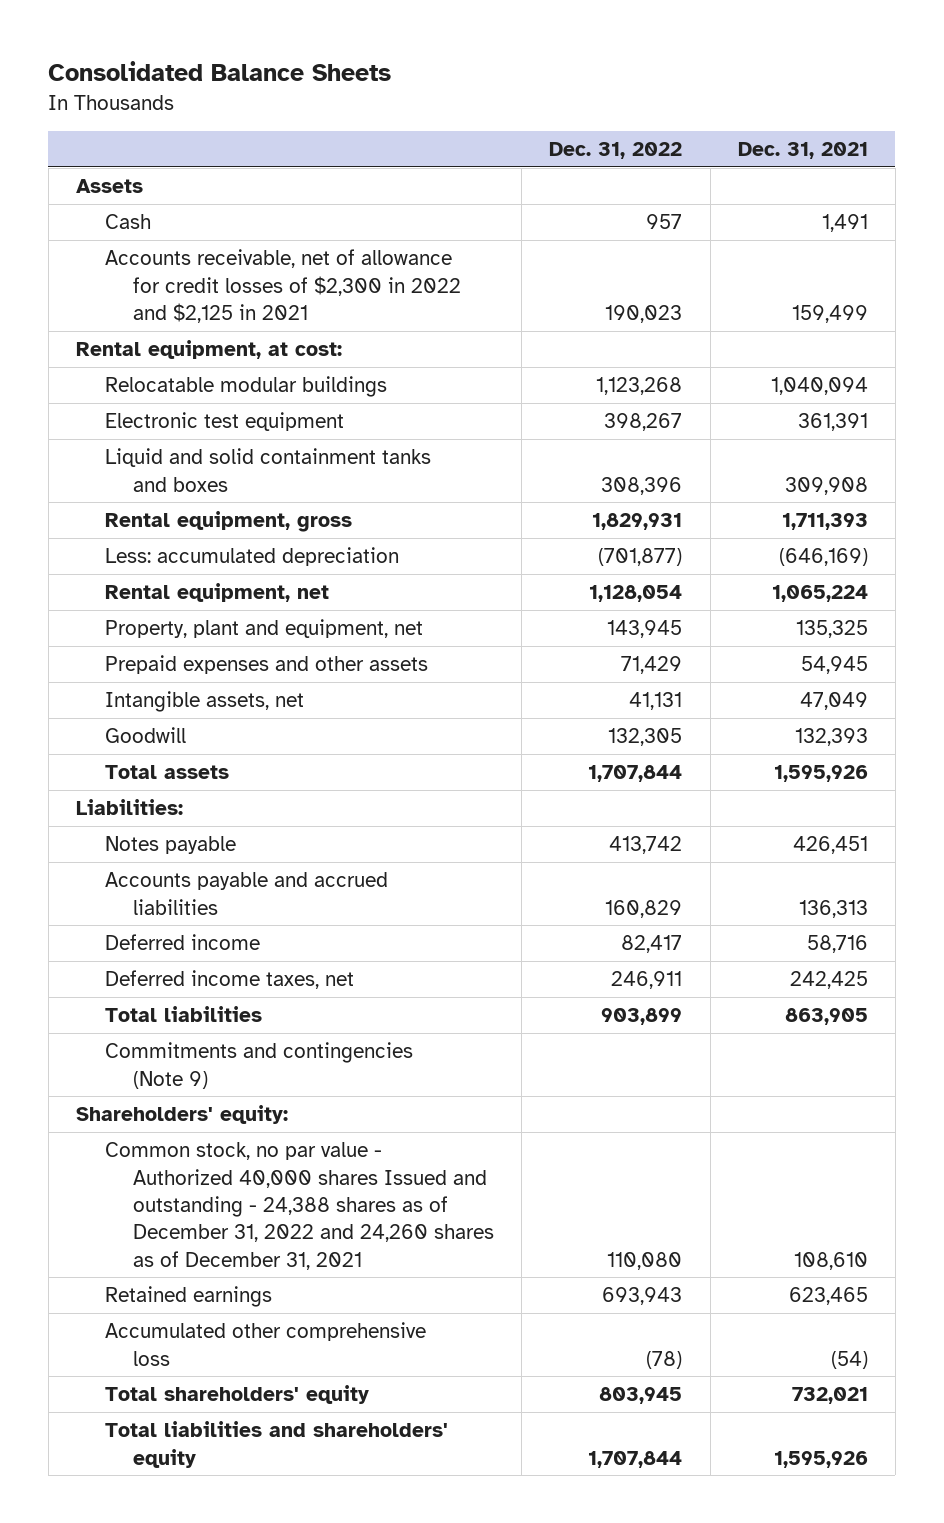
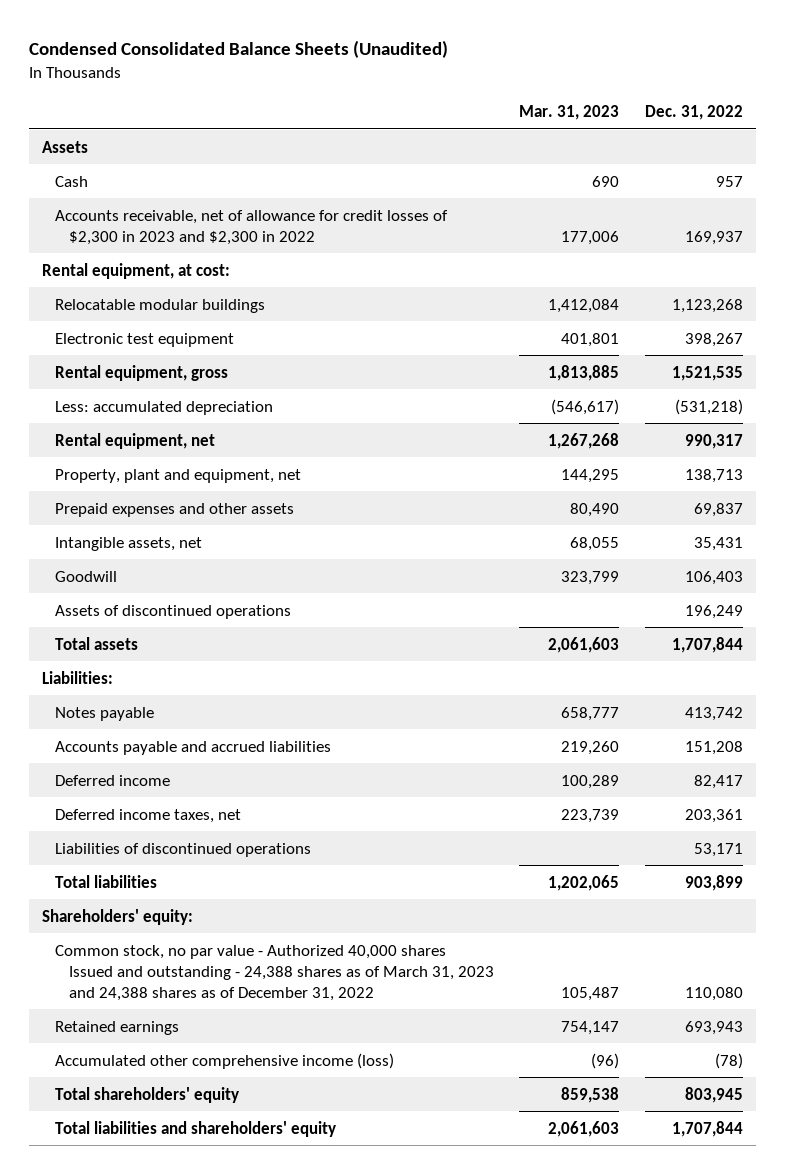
- Consolidated Balance Sheets
+ Condensed Consolidated Balance Sheets (Unaudited)
- | Dec. 31, 2022 | Dec. 31, 2021
+ | Mar. 31, 2023 | Dec. 31, 2022
- Accounts receivable, net of allowance for credit losses of $2,300 in 2022 and $2,125 in 2021 | 190,023 | 159,499
+ Accounts receivable, net of allowance for credit losses of $2,300 in 2023 and $2,300 in 2022 | 177,006 | 169,937
- Liquid and solid containment tanks and boxes | 308,396 | 309,908
- Rental equipment, gross | 1,829,931 | 1,711,393
- Less: accumulated depreciation | (701,877) | (646,169)
- Rental equipment, net | 1,128,054 | 1,065,224
- Property, plant and equipment, net | 143,945 | 135,325
- Prepaid expenses and other assets | 71,429 | 54,945
- Intangible assets, net | 41,131 | 47,049
- Goodwill | 132,305 | 132,393
+ Rental equipment, gross | 1,813,885 | 1,521,535
+ Less: accumulated depreciation | (546,617) | (531,218)
+ Rental equipment, net | 1,267,268 | 990,317
+ Property, plant and equipment, net | 144,295 | 138,713
+ Prepaid expenses and other assets | 80,490 | 69,837
+ Intangible assets, net | 68,055 | 35,431
+ Goodwill | 323,799 | 106,403
+ Assets of discontinued operations | | 196,249
- Accounts payable and accrued liabilities | 160,829 | 136,313
+ Accounts payable and accrued liabilities | 219,260 | 151,208
- Deferred income taxes, net | 246,911 | 242,425
+ Deferred income taxes, net | 223,739 | 203,361
+ Liabilities of discontinued operations | | 53,171
- Commitments and contingencies (Note 9)
- Common stock, no par value - Authorized 40,000 shares Issued and outstanding - 24,388 shares as of December 31, 2022 and 24,260 shares as of December 31, 2021 | 110,080 | 108,610
+ Common stock, no par value - Authorized 40,000 shares Issued and outstanding - 24,388 shares as of March 31, 2023 and 24,388 shares as of December 31, 2022 | 105,487 | 110,080
- Accumulated other comprehensive loss | (78) | (54)
+ Accumulated other comprehensive income (loss) | (96) | (78)

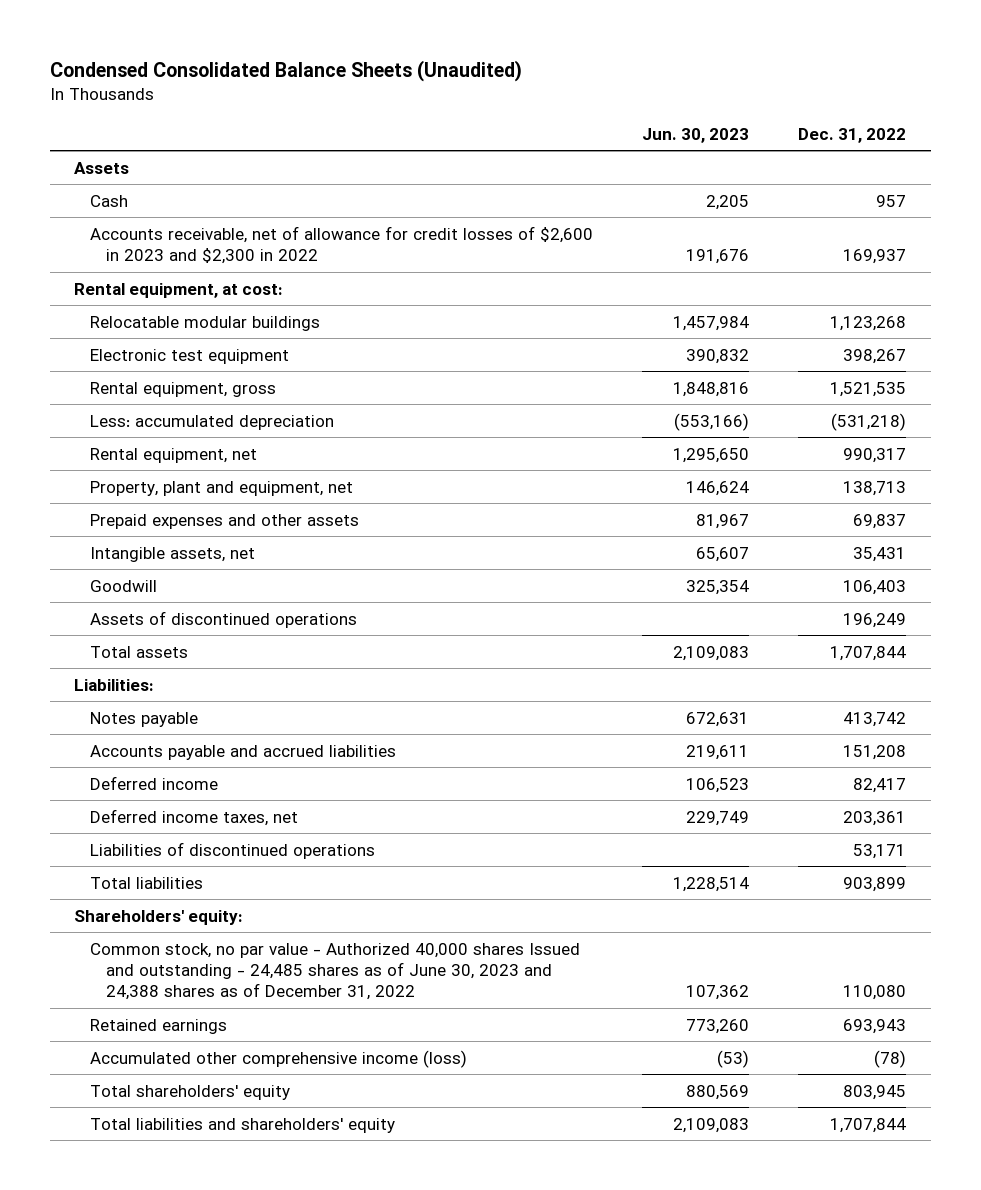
- | Mar. 31, 2023 | Dec. 31, 2022
+ | Jun. 30, 2023 | Dec. 31, 2022
- Accounts receivable, net of allowance for credit losses of $2,300 in 2023 and $2,300 in 2022 | 177,006 | 169,937
+ Accounts receivable, net of allowance for credit losses of $2,600 in 2023 and $2,300 in 2022 | 191,676 | 169,937
- Common stock, no par value - Authorized 40,000 shares Issued and outstanding - 24,388 shares as of March 31, 2023 and 24,388 shares as of December 31, 2022 | 105,487 | 110,080
+ Common stock, no par value - Authorized 40,000 shares Issued and outstanding - 24,485 shares as of June 30, 2023 and 24,388 shares as of December 31, 2022 | 107,362 | 110,080

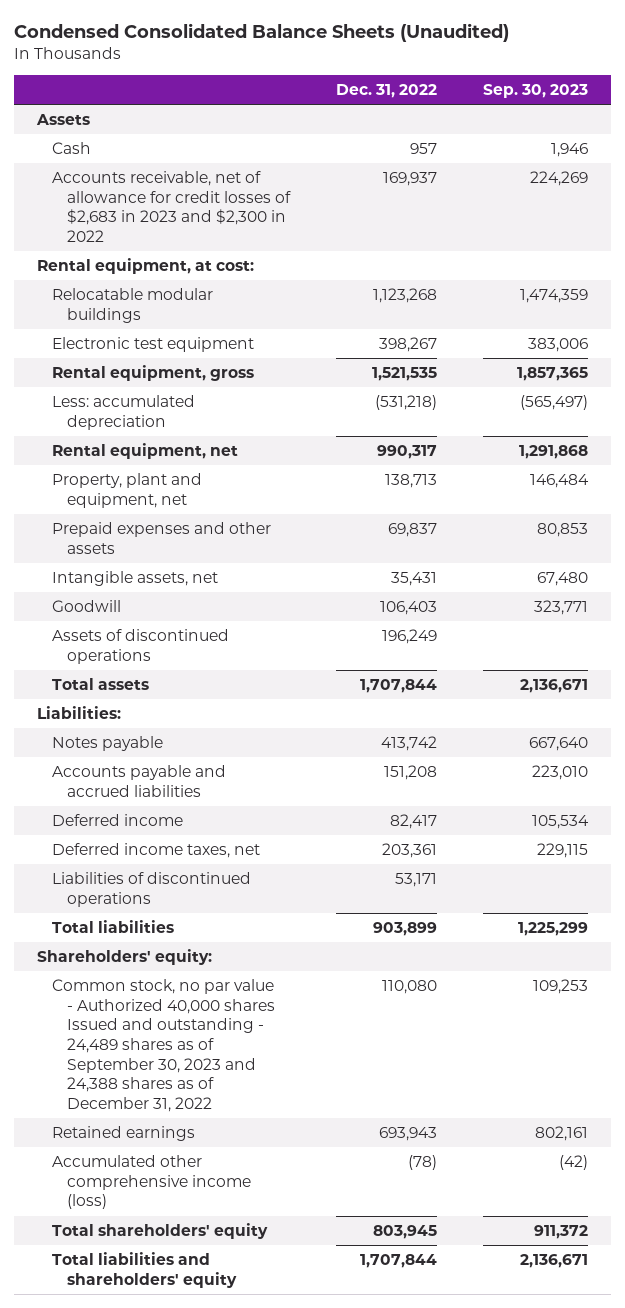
- | Jun. 30, 2023 | Dec. 31, 2022
+ | Dec. 31, 2022 | Sep. 30, 2023
- Accounts receivable, net of allowance for credit losses of $2,600 in 2023 and $2,300 in 2022 | 191,676 | 169,937
+ Accounts receivable, net of allowance for credit losses of $2,683 in 2023 and $2,300 in 2022 | 169,937 | 224,269
- Common stock, no par value - Authorized 40,000 shares Issued and outstanding - 24,485 shares as of June 30, 2023 and 24,388 shares as of December 31, 2022 | 107,362 | 110,080
+ Common stock, no par value - Authorized 40,000 shares Issued and outstanding - 24,489 shares as of September 30, 2023 and 24,388 shares as of December 31, 2022 | 110,080 | 109,253

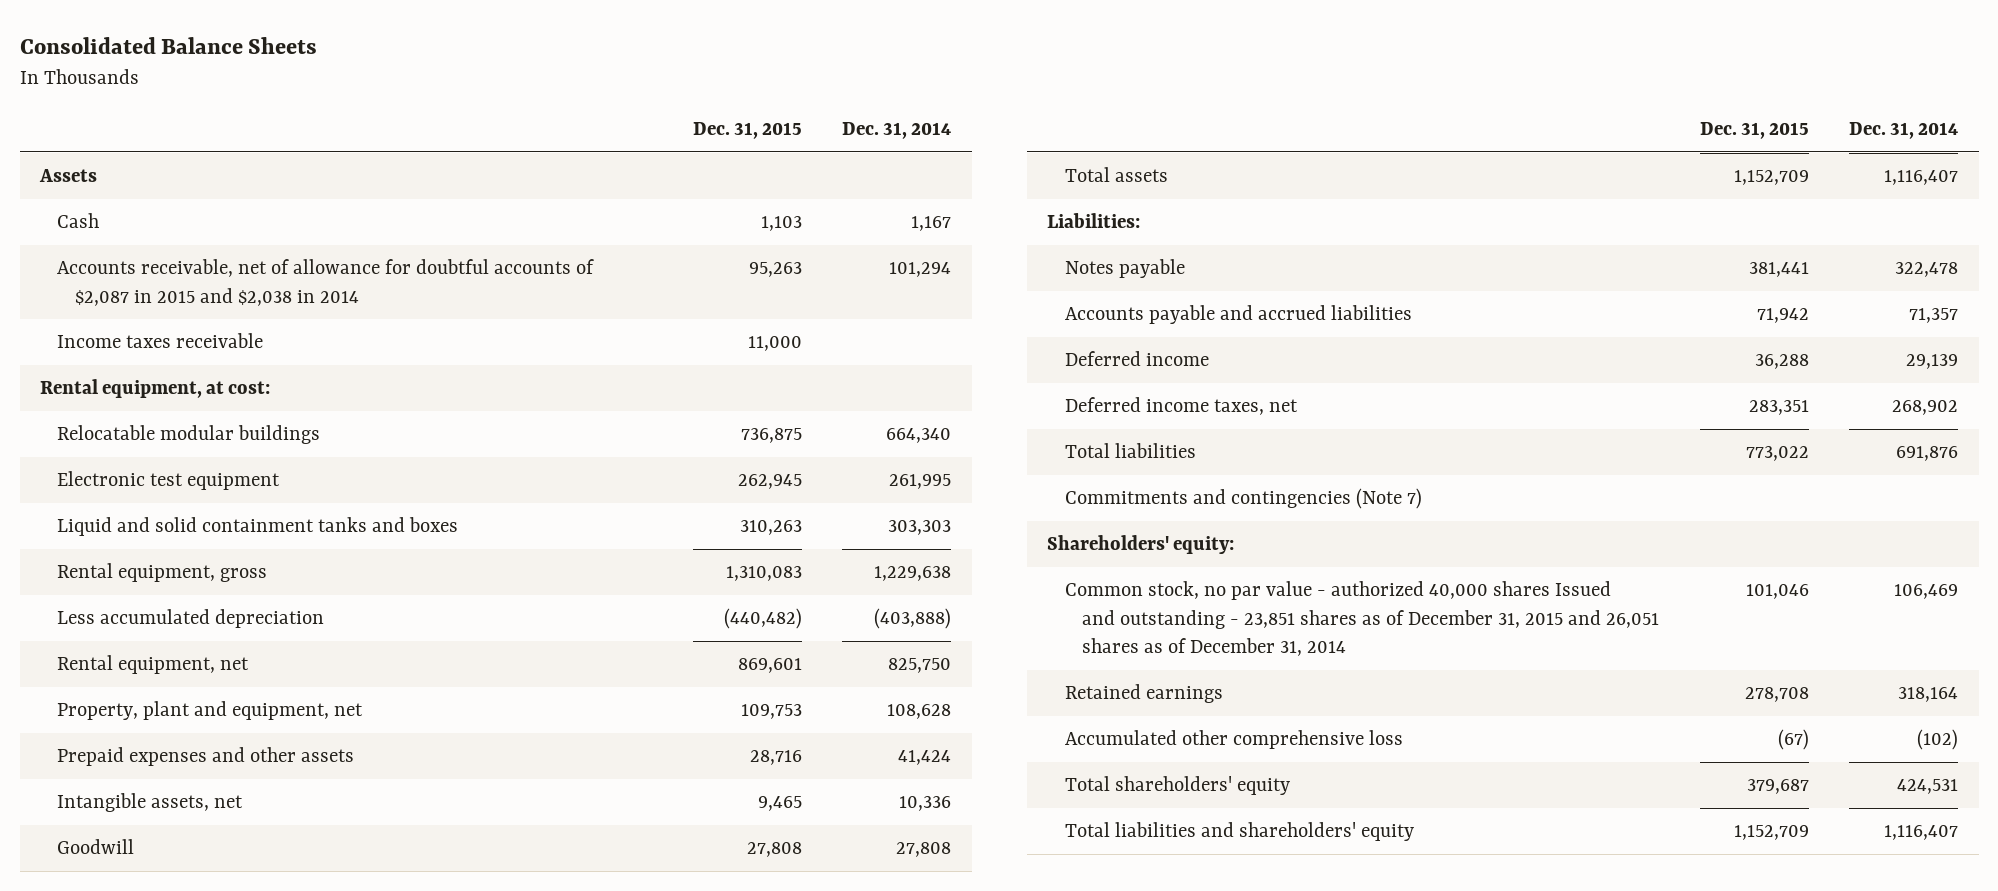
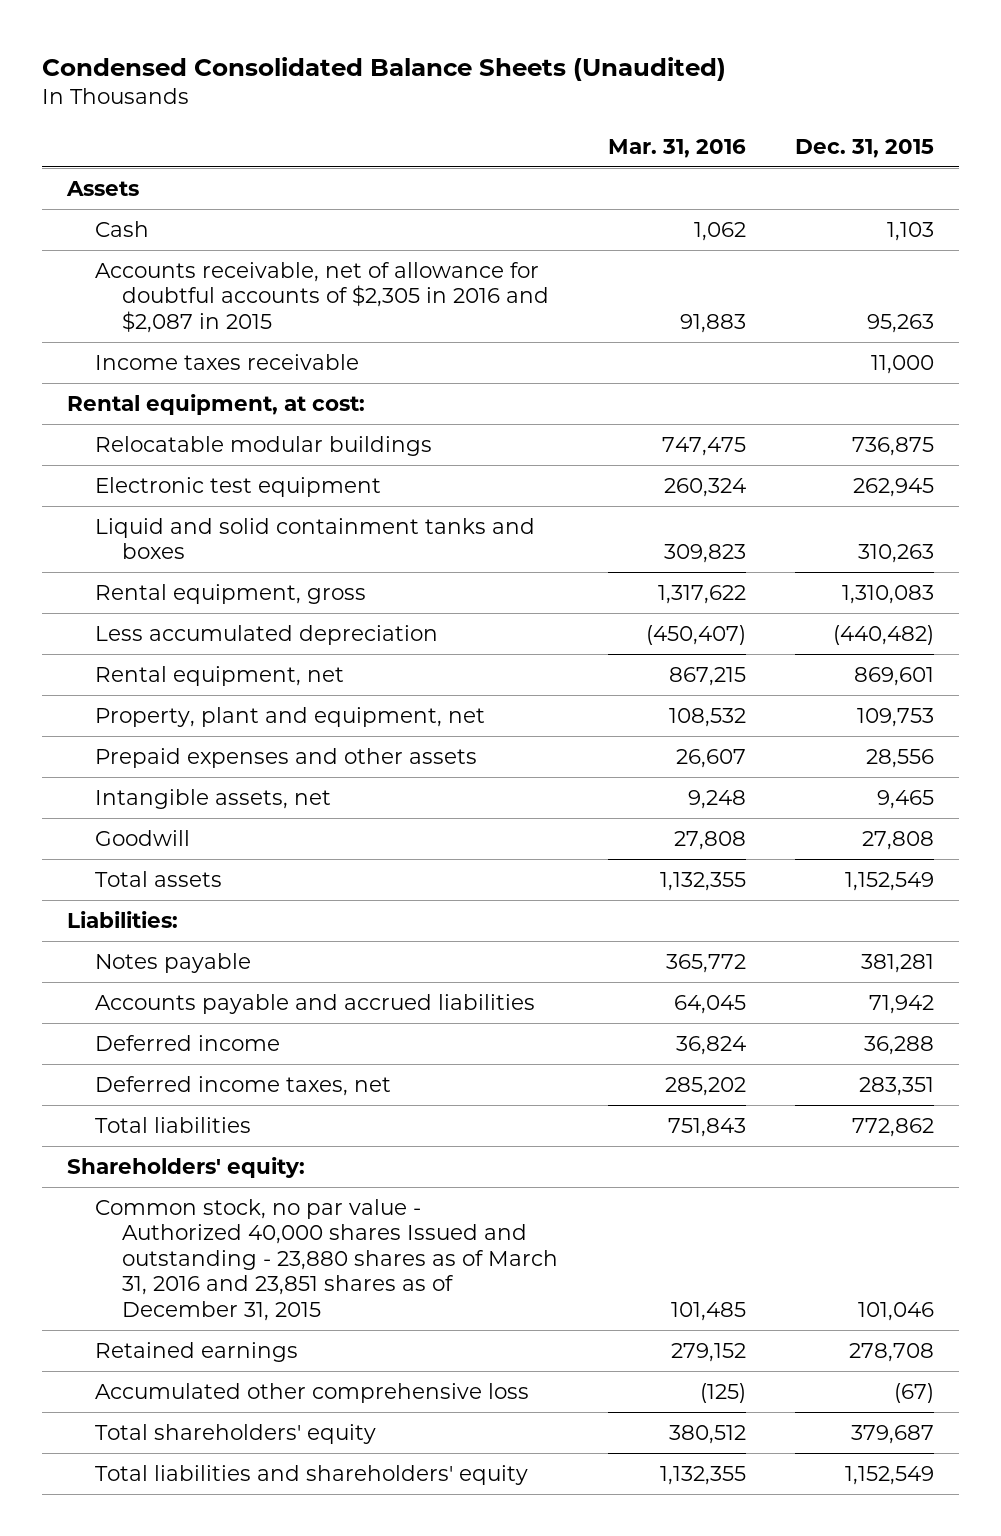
- Consolidated Balance Sheets
+ Condensed Consolidated Balance Sheets (Unaudited)
- | Dec. 31, 2015 | Dec. 31, 2014
+ | Mar. 31, 2016 | Dec. 31, 2015
- Accounts receivable, net of allowance for doubtful accounts of $2,087 in 2015 and $2,038 in 2014 | 95,263 | 101,294
+ Accounts receivable, net of allowance for doubtful accounts of $2,305 in 2016 and $2,087 in 2015 | 91,883 | 95,263
- Prepaid expenses and other assets | 28,716 | 41,424
+ Prepaid expenses and other assets | 26,607 | 28,556
- Total assets | 1,152,709 | 1,116,407
+ Total assets | 1,132,355 | 1,152,549
- Notes payable | 381,441 | 322,478
+ Notes payable | 365,772 | 381,281
- Total liabilities | 773,022 | 691,876
- Commitments and contingencies (Note 7)
+ Total liabilities | 751,843 | 772,862
- Common stock, no par value - authorized 40,000 shares Issued and outstanding - 23,851 shares as of December 31, 2015 and 26,051 shares as of December 31, 2014 | 101,046 | 106,469
+ Common stock, no par value - Authorized 40,000 shares Issued and outstanding - 23,880 shares as of March 31, 2016 and 23,851 shares as of December 31, 2015 | 101,485 | 101,046
- Total liabilities and shareholders' equity | 1,152,709 | 1,116,407
+ Total liabilities and shareholders' equity | 1,132,355 | 1,152,549

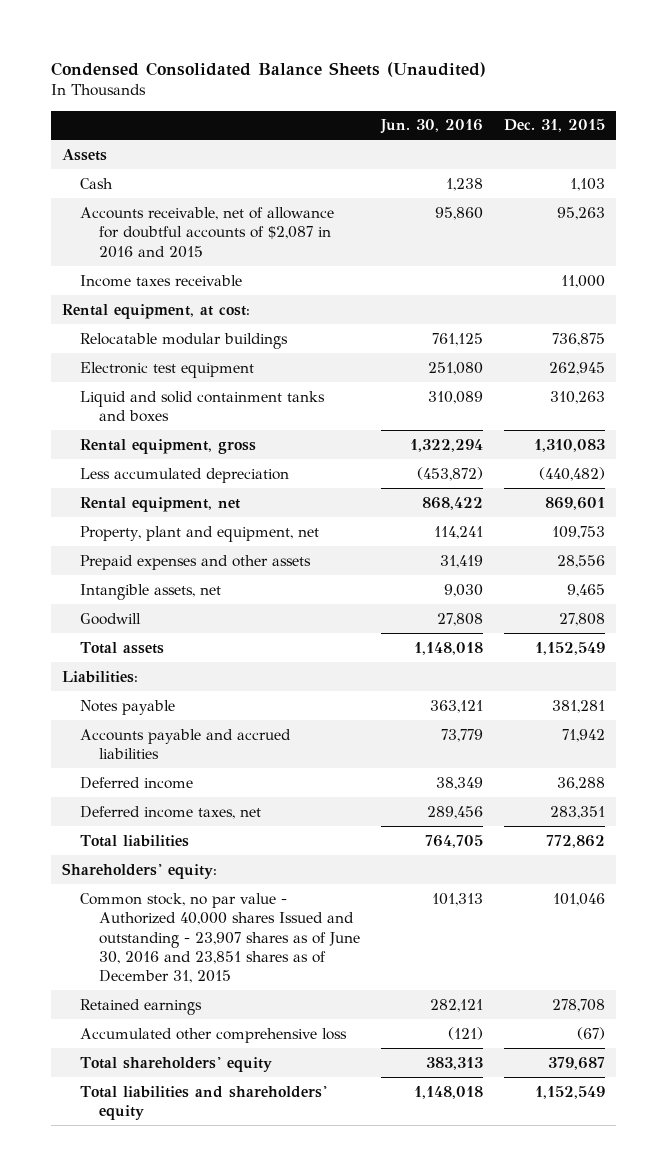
- | Mar. 31, 2016 | Dec. 31, 2015
+ | Jun. 30, 2016 | Dec. 31, 2015
- Accounts receivable, net of allowance for doubtful accounts of $2,305 in 2016 and $2,087 in 2015 | 91,883 | 95,263
+ Accounts receivable, net of allowance for doubtful accounts of $2,087 in 2016 and 2015 | 95,860 | 95,263
- Common stock, no par value - Authorized 40,000 shares Issued and outstanding - 23,880 shares as of March 31, 2016 and 23,851 shares as of December 31, 2015 | 101,485 | 101,046
+ Common stock, no par value - Authorized 40,000 shares Issued and outstanding - 23,907 shares as of June 30, 2016 and 23,851 shares as of December 31, 2015 | 101,313 | 101,046

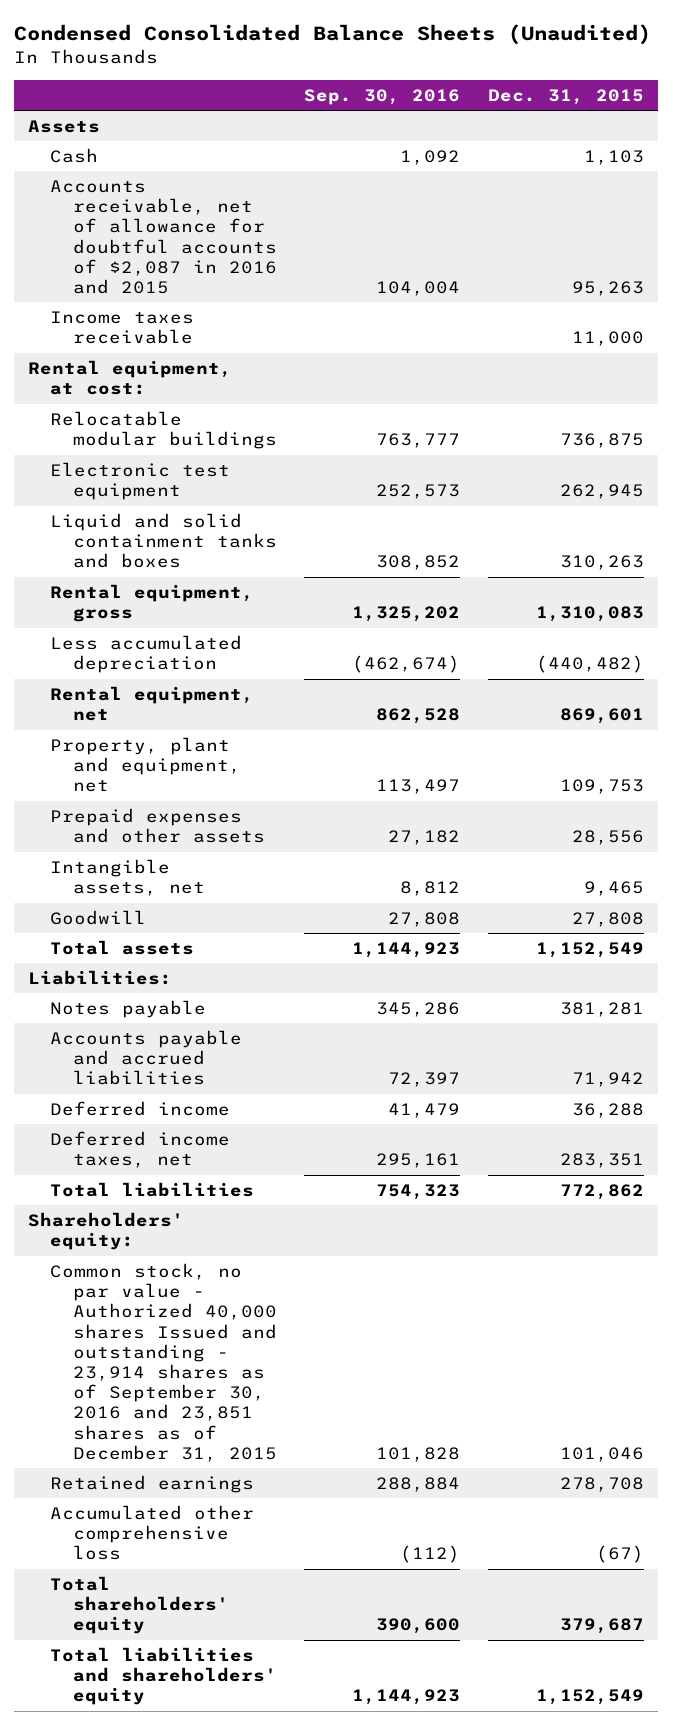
- | Jun. 30, 2016 | Dec. 31, 2015
+ | Sep. 30, 2016 | Dec. 31, 2015
- Common stock, no par value - Authorized 40,000 shares Issued and outstanding - 23,907 shares as of June 30, 2016 and 23,851 shares as of December 31, 2015 | 101,313 | 101,046
+ Common stock, no par value - Authorized 40,000 shares Issued and outstanding - 23,914 shares as of September 30, 2016 and 23,851 shares as of December 31, 2015 | 101,828 | 101,046

